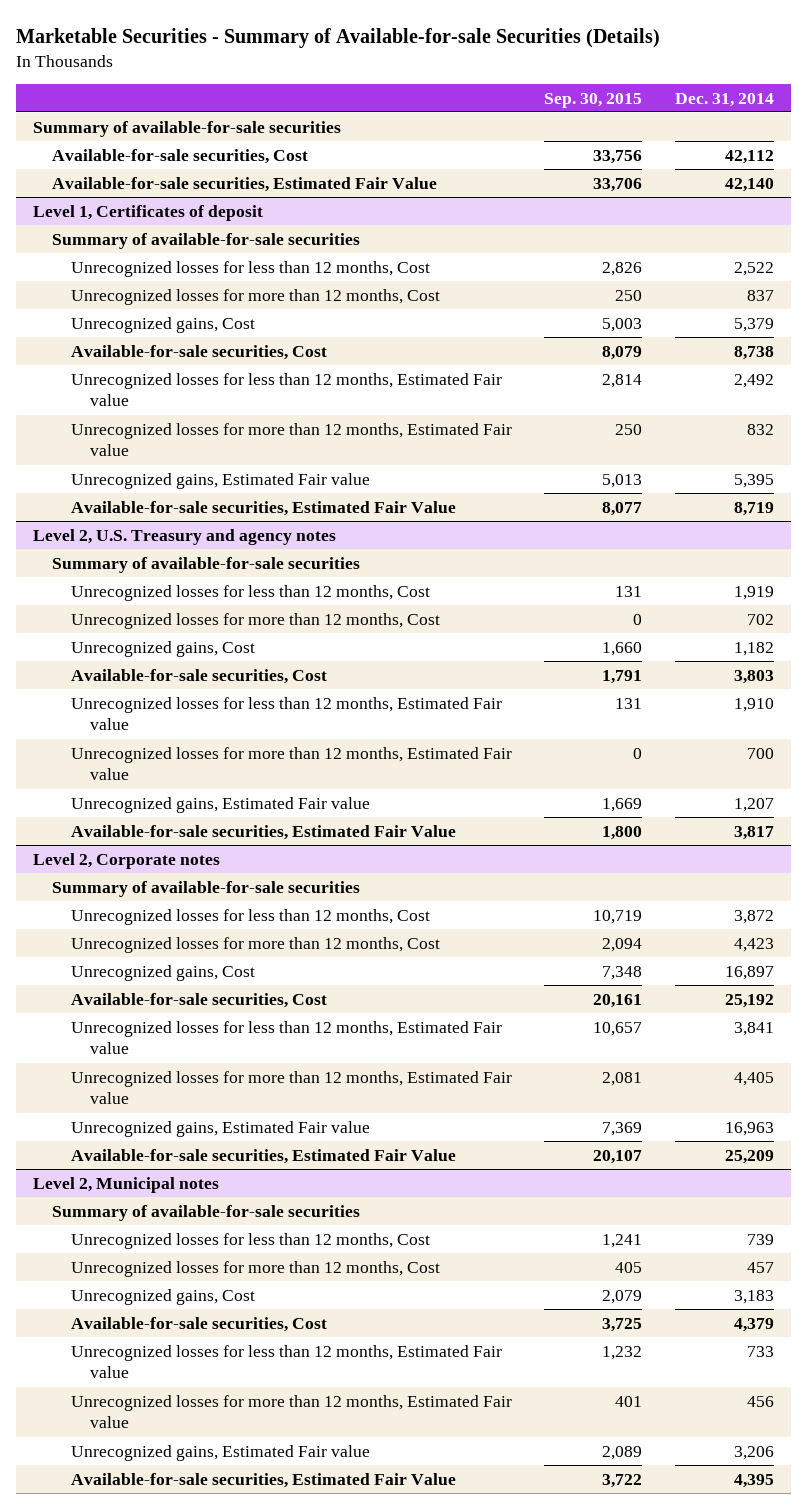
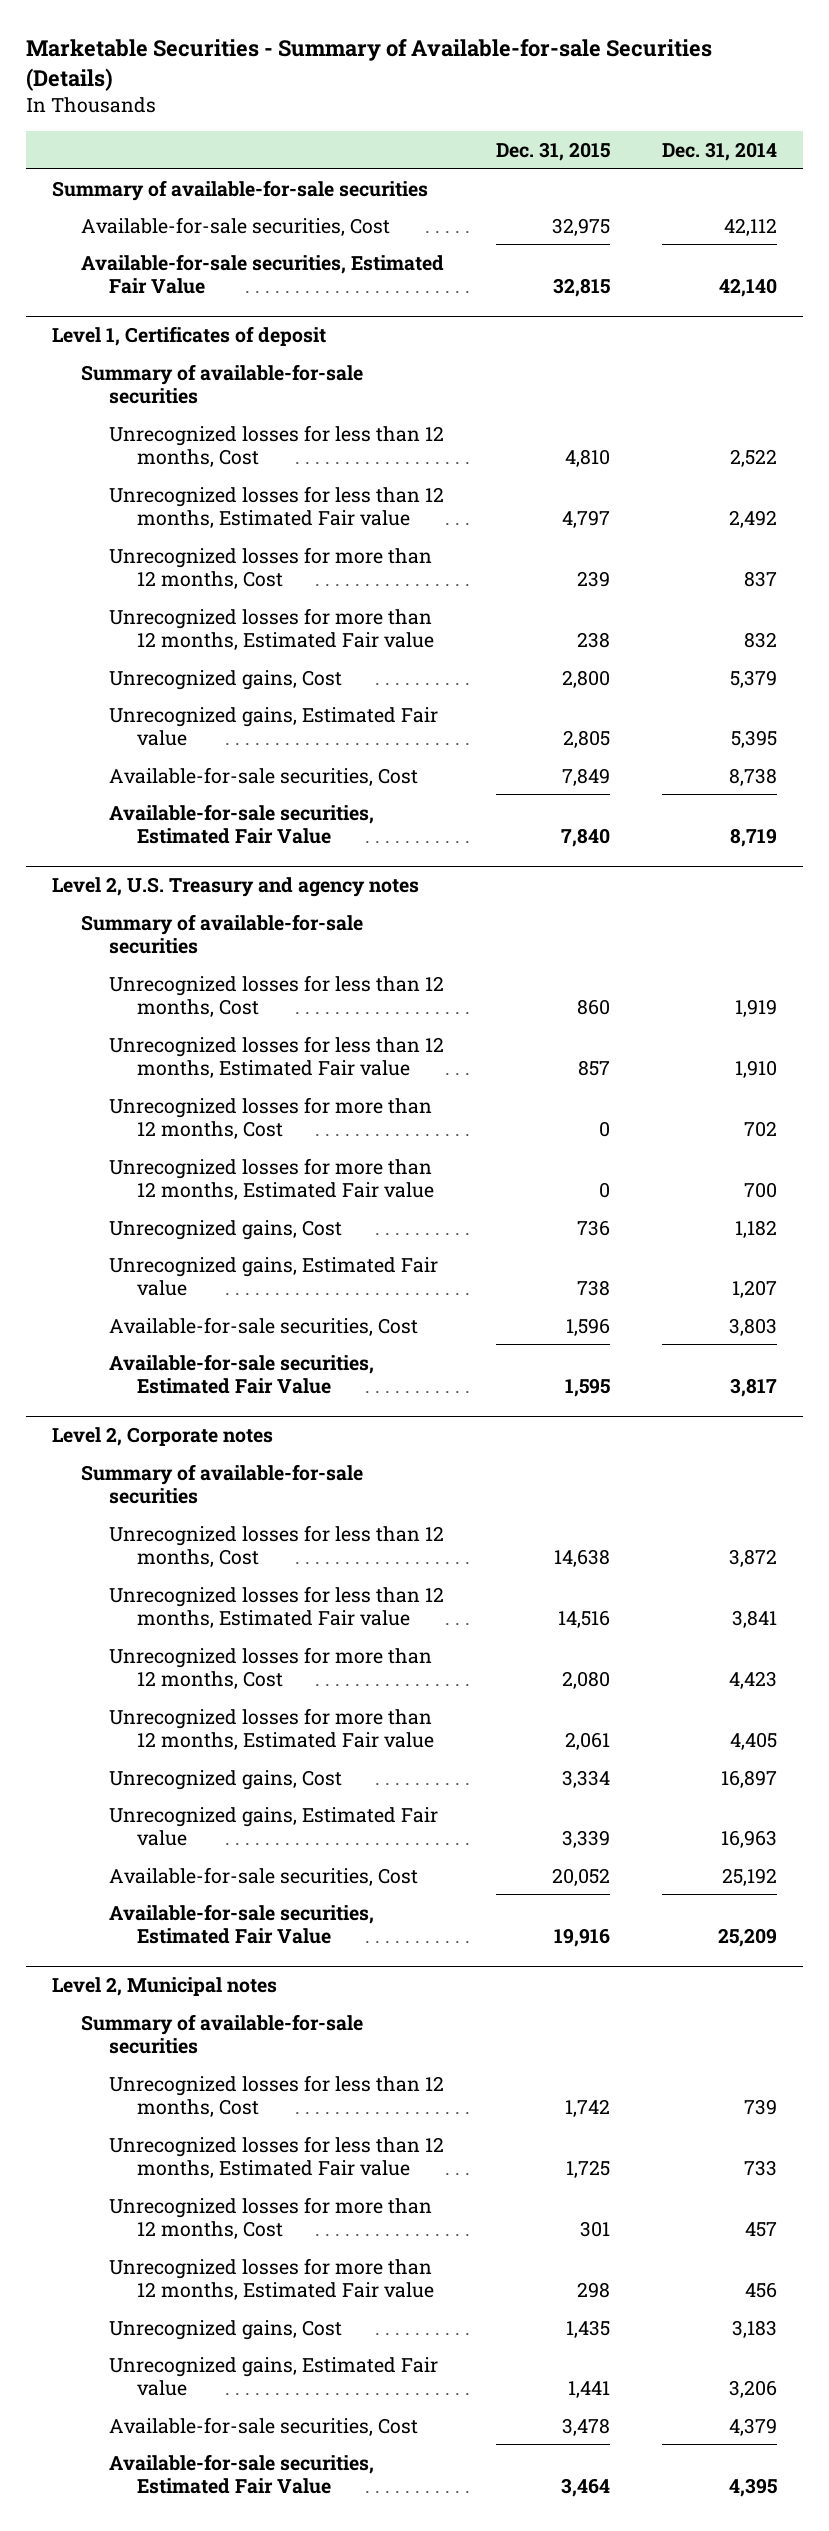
- | Sep. 30, 2015 | Dec. 31, 2014
+ | Dec. 31, 2015 | Dec. 31, 2014
@ Level 1, Certificates of deposit
moved down: Unrecognized losses for more than 12 months, Cost | 239 | 837
moved down: Unrecognized gains, Cost | 2,800 | 5,379
moved down: Available-for-sale securities, Cost | 7,849 | 8,738
@ Level 2, U.S. Treasury and agency notes
moved down: Unrecognized losses for more than 12 months, Cost | 0 | 702
moved down: Unrecognized gains, Cost | 736 | 1,182
moved down: Available-for-sale securities, Cost | 1,596 | 3,803
@ Level 2, Corporate notes
moved down: Unrecognized losses for more than 12 months, Cost | 2,080 | 4,423
moved down: Unrecognized gains, Cost | 3,334 | 16,897
moved down: Available-for-sale securities, Cost | 20,052 | 25,192
@ Level 2, Municipal notes
moved down: Unrecognized losses for more than 12 months, Cost | 301 | 457
moved down: Unrecognized gains, Cost | 1,435 | 3,183
moved down: Available-for-sale securities, Cost | 3,478 | 4,379

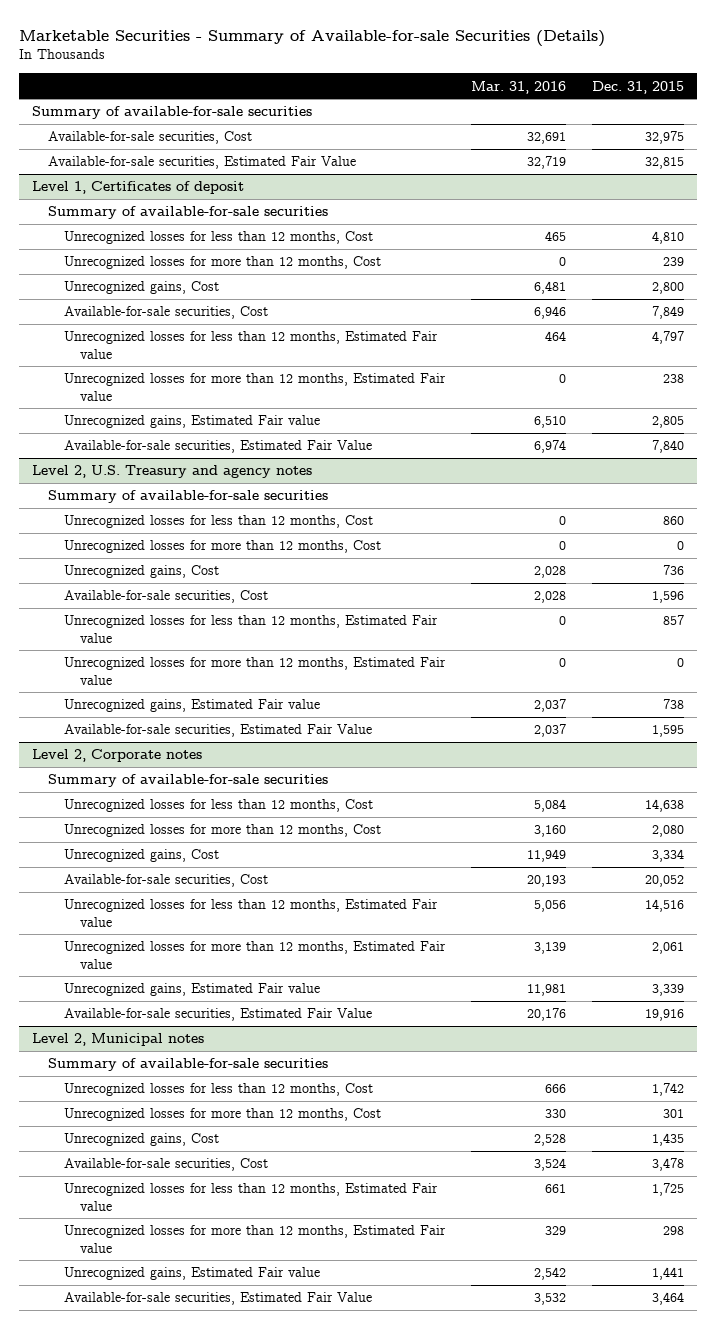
- | Dec. 31, 2015 | Dec. 31, 2014
+ | Mar. 31, 2016 | Dec. 31, 2015
@ Level 1, Certificates of deposit
moved down: Unrecognized losses for less than 12 months, Estimated Fair value | 464 | 4,797
moved down: Unrecognized losses for more than 12 months, Estimated Fair value | 0 | 238
moved down: Unrecognized gains, Estimated Fair value | 6,510 | 2,805
@ Level 2, U.S. Treasury and agency notes
moved down: Unrecognized losses for less than 12 months, Estimated Fair value | 0 | 857
moved down: Unrecognized losses for more than 12 months, Estimated Fair value | 0 | 0
moved down: Unrecognized gains, Estimated Fair value | 2,037 | 738
@ Level 2, Corporate notes
moved down: Unrecognized losses for less than 12 months, Estimated Fair value | 5,056 | 14,516
moved down: Unrecognized losses for more than 12 months, Estimated Fair value | 3,139 | 2,061
moved down: Unrecognized gains, Estimated Fair value | 11,981 | 3,339
@ Level 2, Municipal notes
moved down: Unrecognized losses for less than 12 months, Estimated Fair value | 661 | 1,725
moved down: Unrecognized losses for more than 12 months, Estimated Fair value | 329 | 298
moved down: Unrecognized gains, Estimated Fair value | 2,542 | 1,441

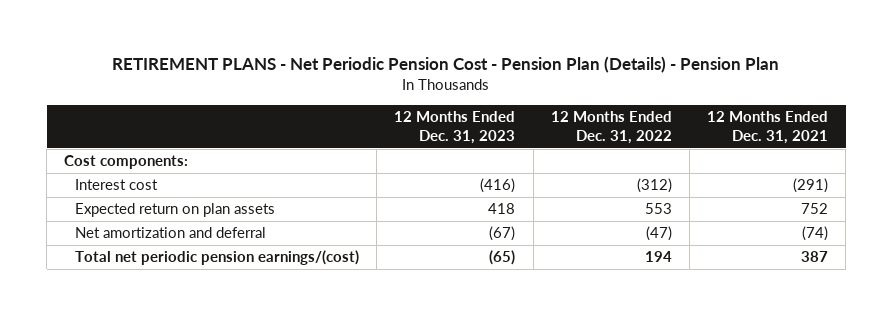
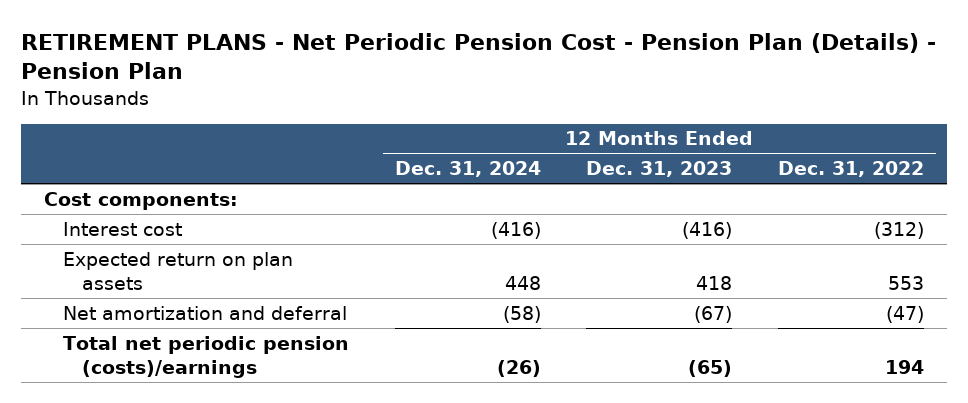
- | 12 Months Ended Dec. 31, 2023 | 12 Months Ended Dec. 31, 2022 | 12 Months Ended Dec. 31, 2021
+ | 12 Months Ended Dec. 31, 2024 | 12 Months Ended Dec. 31, 2023 | 12 Months Ended Dec. 31, 2022
- Total net periodic pension earnings/(cost) | (65) | 194 | 387
+ Total net periodic pension (costs)/earnings | (26) | (65) | 194

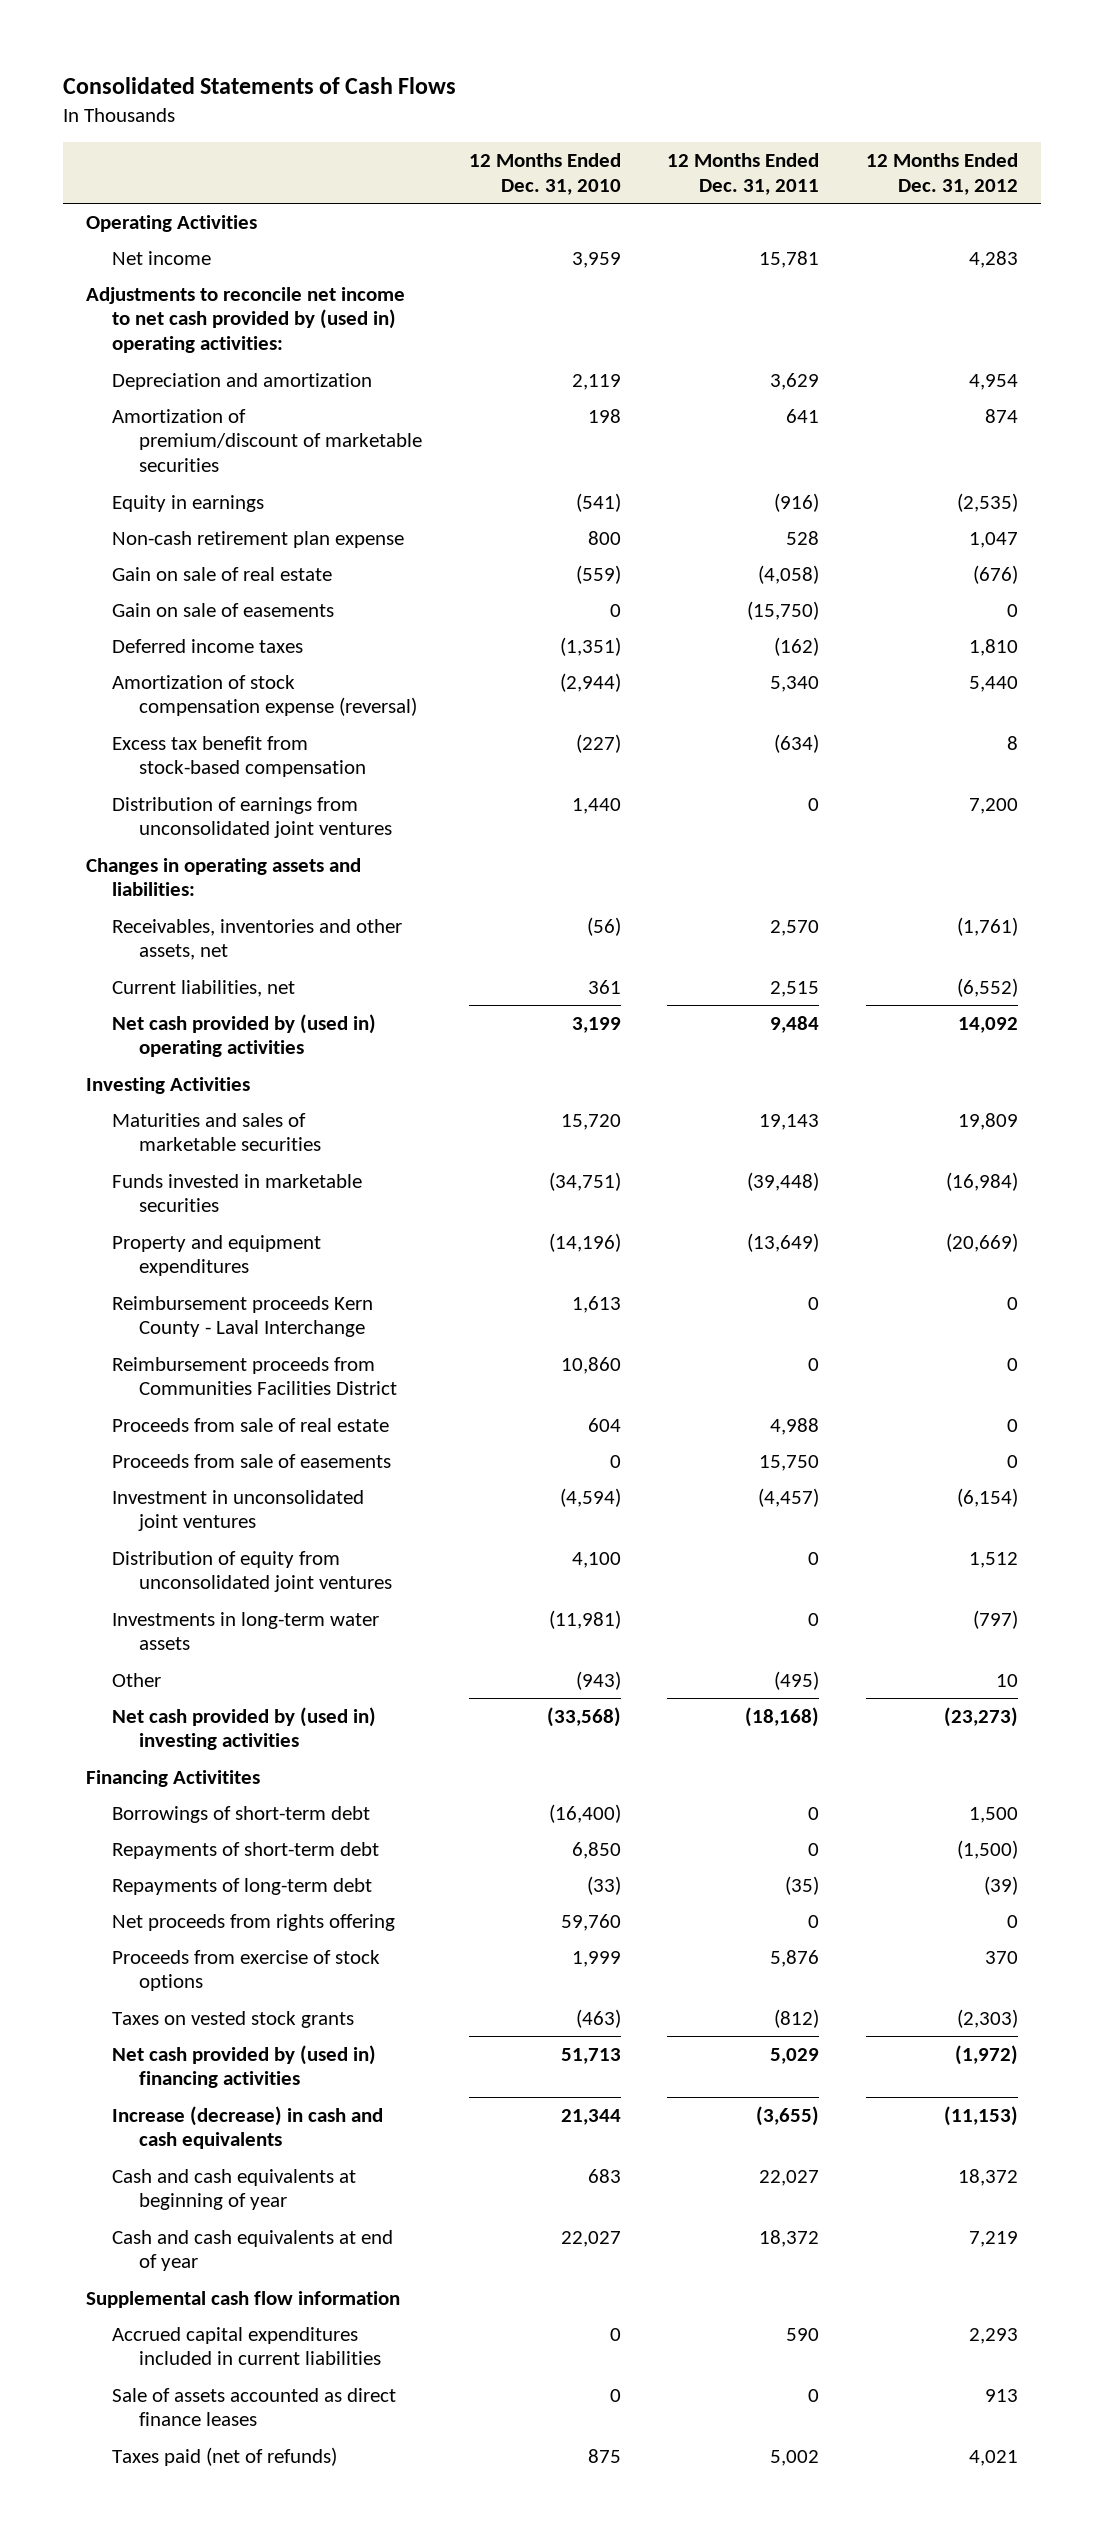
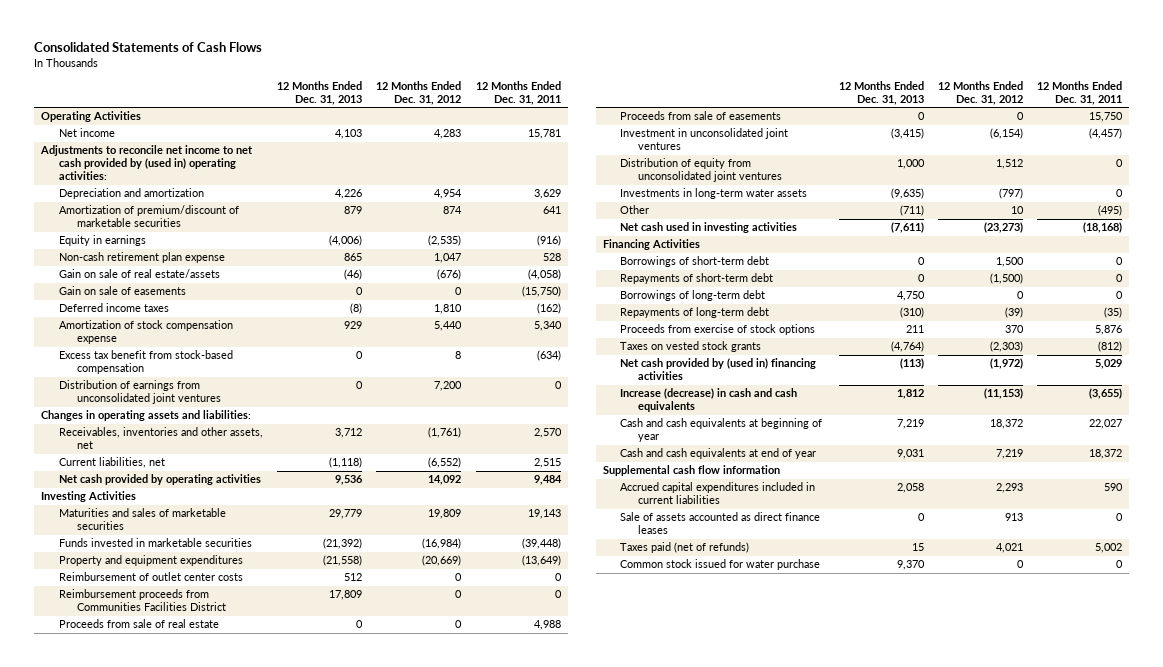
- | 12 Months Ended Dec. 31, 2010 | 12 Months Ended Dec. 31, 2011 | 12 Months Ended Dec. 31, 2012
+ | 12 Months Ended Dec. 31, 2013 | 12 Months Ended Dec. 31, 2012 | 12 Months Ended Dec. 31, 2011
- Gain on sale of real estate | (559) | (4,058) | (676)
+ Gain on sale of real estate/assets | (46) | (676) | (4,058)
- Amortization of stock compensation expense (reversal) | (2,944) | 5,340 | 5,440
+ Amortization of stock compensation expense | 929 | 5,440 | 5,340
- Net cash provided by (used in) operating activities | 3,199 | 9,484 | 14,092
+ Net cash provided by operating activities | 9,536 | 14,092 | 9,484
- Reimbursement proceeds Kern County - Laval Interchange | 1,613 | 0 | 0
+ Reimbursement of outlet center costs | 512 | 0 | 0
- Net cash provided by (used in) investing activities | (33,568) | (18,168) | (23,273)
- Financing Activitites
+ Net cash used in investing activities | (7,611) | (23,273) | (18,168)
+ Financing Activities
+ Borrowings of long-term debt | 4,750 | 0 | 0
- Net proceeds from rights offering | 59,760 | 0 | 0
+ Common stock issued for water purchase | 9,370 | 0 | 0

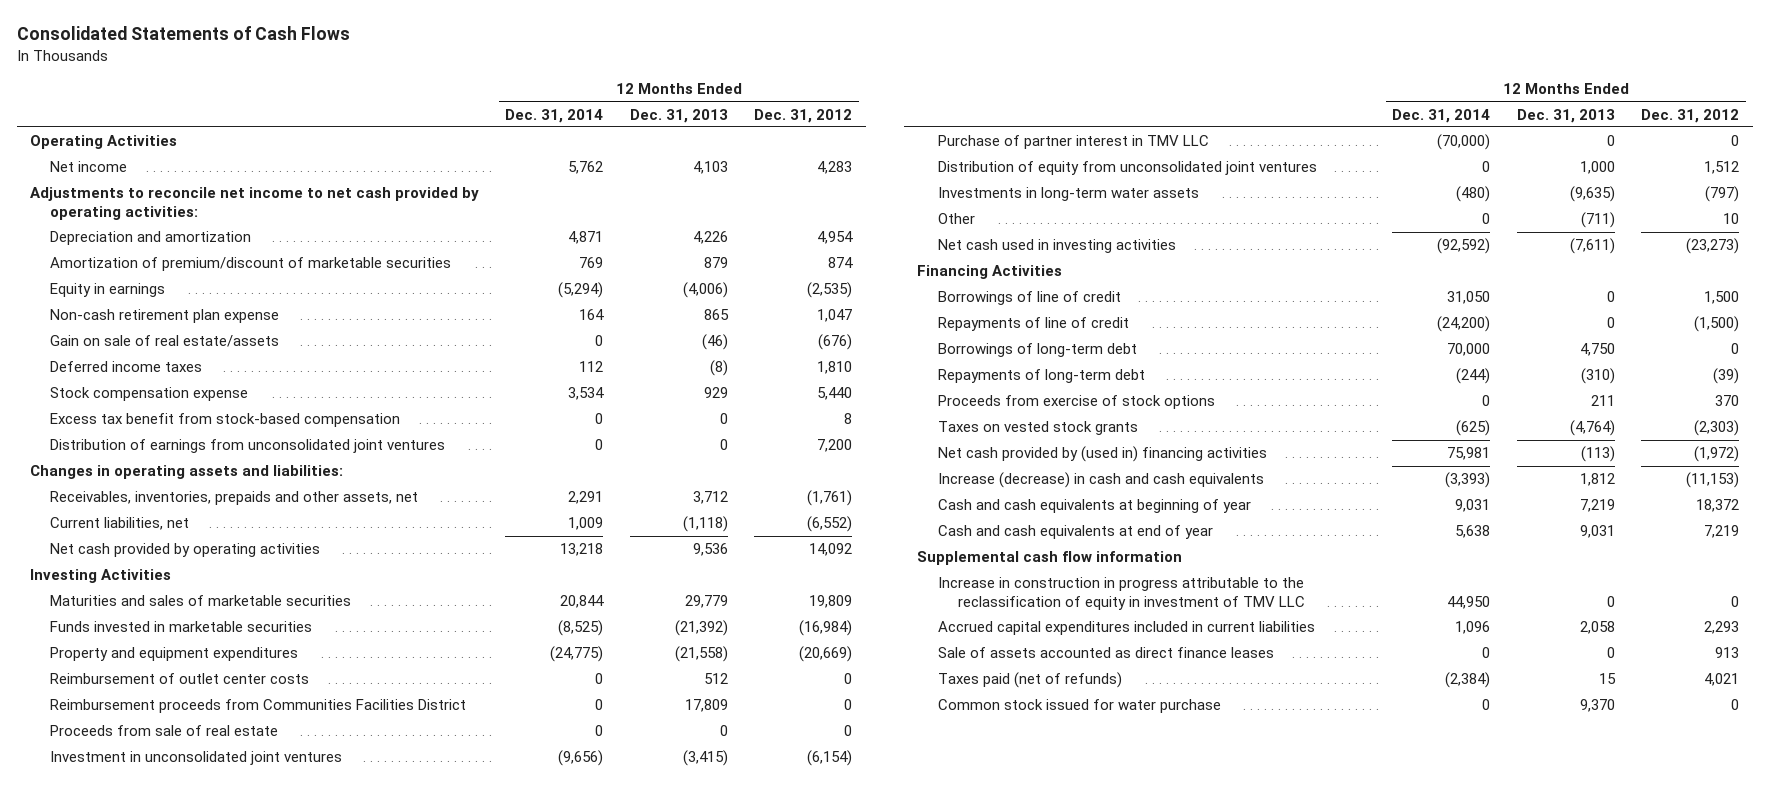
- | 12 Months Ended Dec. 31, 2013 | 12 Months Ended Dec. 31, 2012 | 12 Months Ended Dec. 31, 2011
+ | 12 Months Ended Dec. 31, 2014 | 12 Months Ended Dec. 31, 2013 | 12 Months Ended Dec. 31, 2012
- Adjustments to reconcile net income to net cash provided by (used in) operating activities:
+ Adjustments to reconcile net income to net cash provided by operating activities:
- Gain on sale of easements | 0 | 0 | (15,750)
- Amortization of stock compensation expense | 929 | 5,440 | 5,340
+ Stock compensation expense | 3,534 | 929 | 5,440
- Receivables, inventories and other assets, net | 3,712 | (1,761) | 2,570
+ Receivables, inventories, prepaids and other assets, net | 2,291 | 3,712 | (1,761)
- Proceeds from sale of easements | 0 | 0 | 15,750
+ Purchase of partner interest in TMV LLC | (70,000) | 0 | 0
- Borrowings of short-term debt | 0 | 1,500 | 0
- Repayments of short-term debt | 0 | (1,500) | 0
+ Borrowings of line of credit | 31,050 | 0 | 1,500
+ Repayments of line of credit | (24,200) | 0 | (1,500)
+ Increase in construction in progress attributable to the reclassification of equity in investment of TMV LLC | 44,950 | 0 | 0

